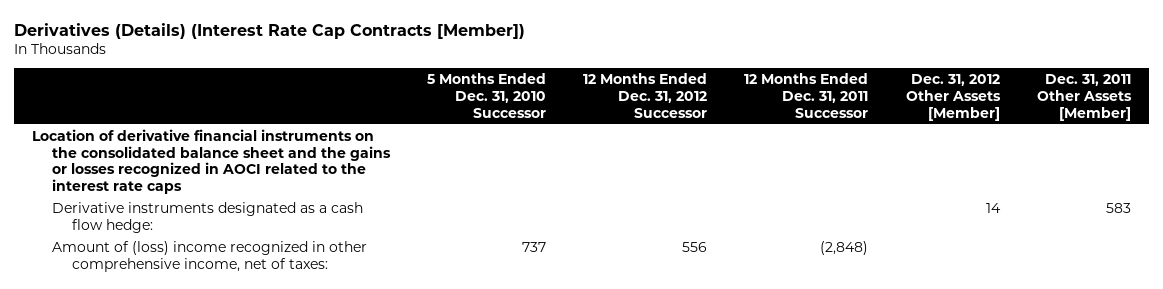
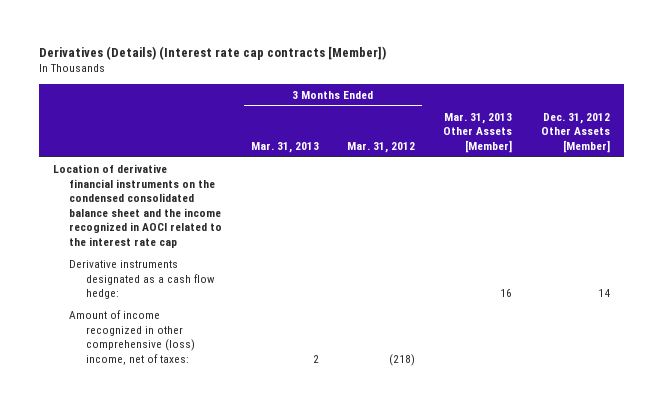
- Derivatives (Details) (Interest Rate Cap Contracts [Member])
+ Derivatives (Details) (Interest rate cap contracts [Member])
- | 5 Months Ended Dec. 31, 2010 Successor | 12 Months Ended Dec. 31, 2012 Successor | 12 Months Ended Dec. 31, 2011 Successor | Dec. 31, 2012 Other Assets [Member] | Dec. 31, 2011 Other Assets [Member]
+ | 3 Months Ended Mar. 31, 2013 | 3 Months Ended Mar. 31, 2012 | Mar. 31, 2013 Other Assets [Member] | Dec. 31, 2012 Other Assets [Member]
- Location of derivative financial instruments on the consolidated balance sheet and the gains or losses recognized in AOCI related to the interest rate caps
+ Location of derivative financial instruments on the condensed consolidated balance sheet and the income recognized in AOCI related to the interest rate cap
- Amount of (loss) income recognized in other comprehensive income, net of taxes: | 737 | 556 | (2,848) | |
+ Amount of income recognized in other comprehensive (loss) income, net of taxes: | 2 | (218) | |

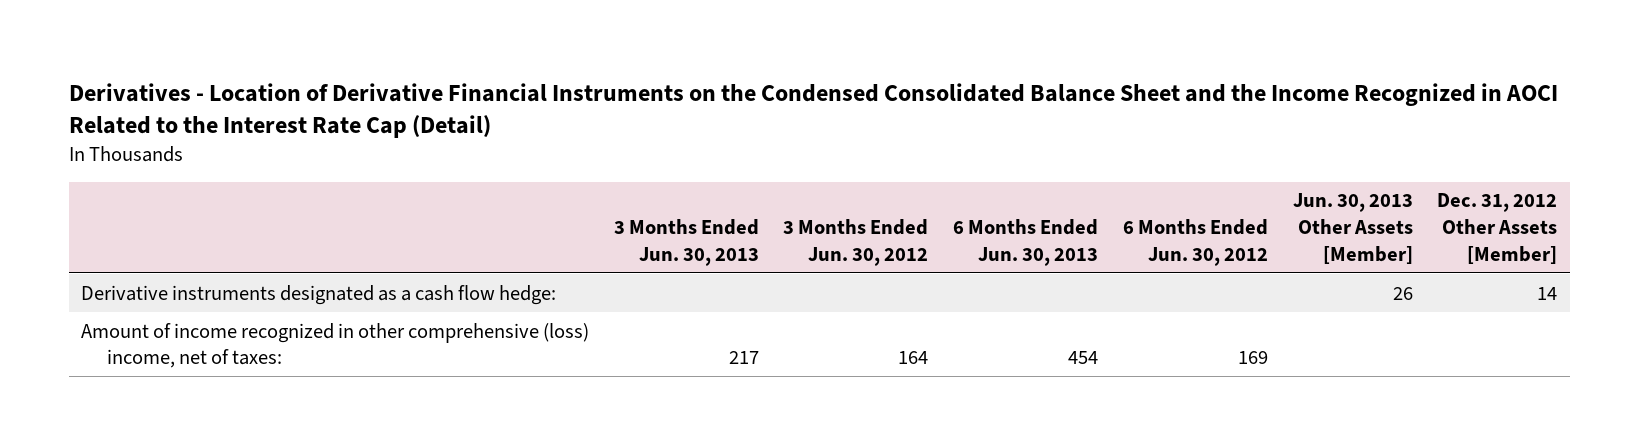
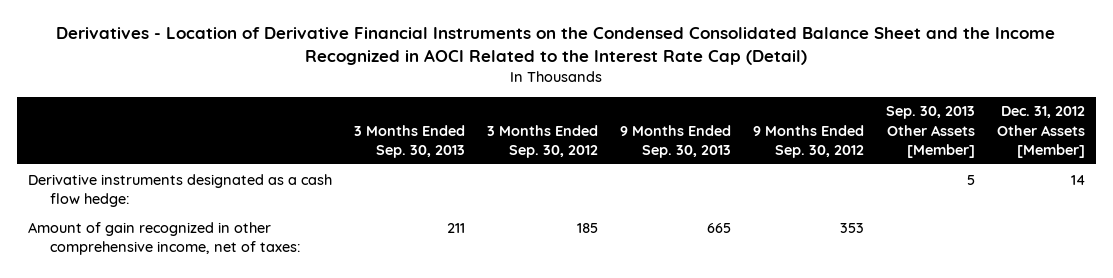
- | 3 Months Ended Jun. 30, 2013 | 3 Months Ended Jun. 30, 2012 | 6 Months Ended Jun. 30, 2013 | 6 Months Ended Jun. 30, 2012 | Jun. 30, 2013 Other Assets [Member] | Dec. 31, 2012 Other Assets [Member]
+ | 3 Months Ended Sep. 30, 2013 | 3 Months Ended Sep. 30, 2012 | 9 Months Ended Sep. 30, 2013 | 9 Months Ended Sep. 30, 2012 | Sep. 30, 2013 Other Assets [Member] | Dec. 31, 2012 Other Assets [Member]
- Amount of income recognized in other comprehensive (loss) income, net of taxes: | 217 | 164 | 454 | 169 | |
+ Amount of gain recognized in other comprehensive income, net of taxes: | 211 | 185 | 665 | 353 | |

